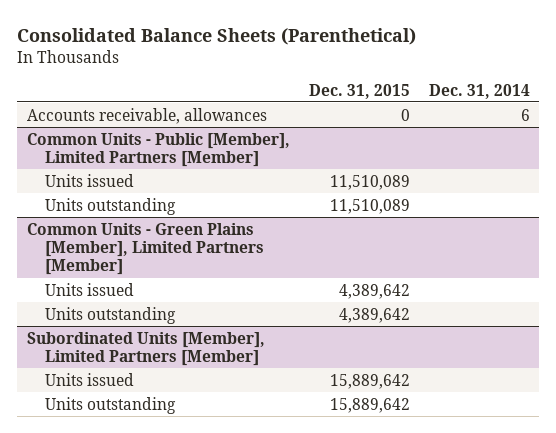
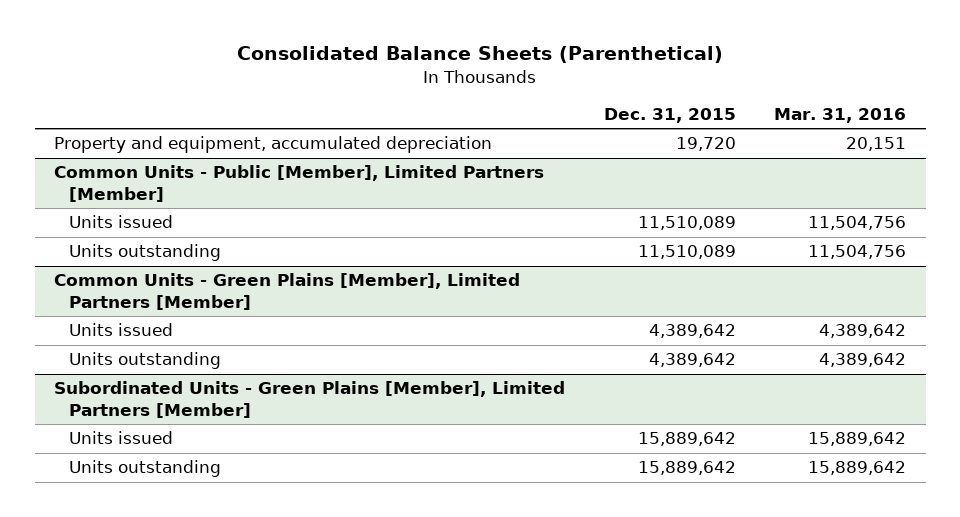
- | Dec. 31, 2015 | Dec. 31, 2014
+ | Dec. 31, 2015 | Mar. 31, 2016
- Accounts receivable, allowances | 0 | 6
+ Property and equipment, accumulated depreciation | 19,720 | 20,151
- Subordinated Units [Member], Limited Partners [Member]
+ Subordinated Units - Green Plains [Member], Limited Partners [Member]

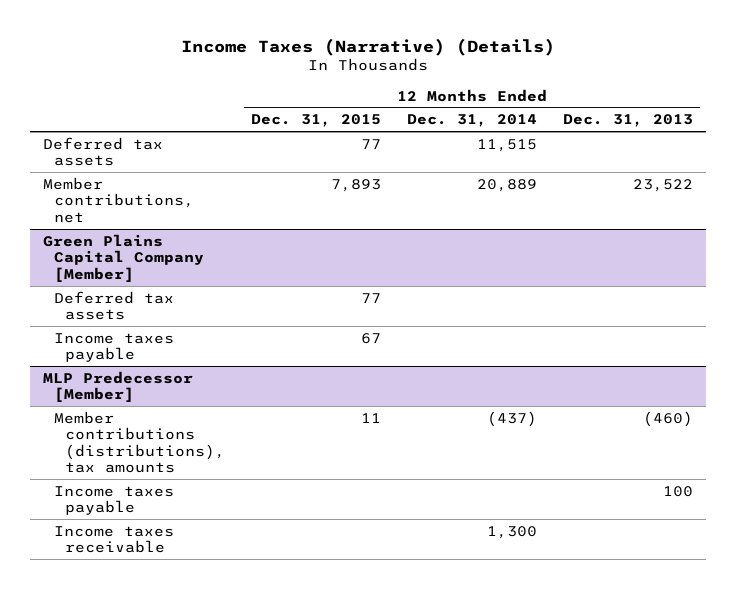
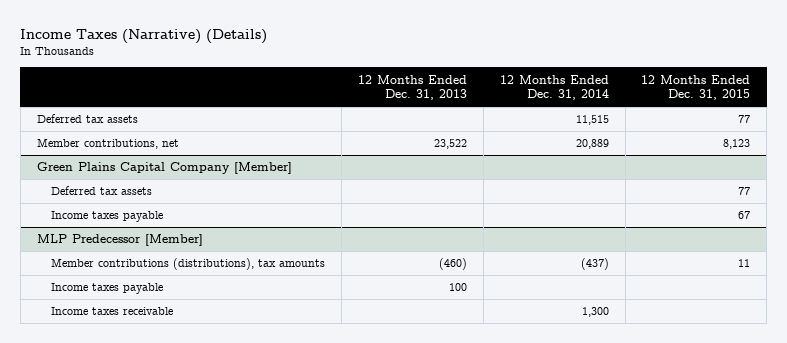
- | 12 Months Ended Dec. 31, 2015 | 12 Months Ended Dec. 31, 2014 | 12 Months Ended Dec. 31, 2013
+ | 12 Months Ended Dec. 31, 2013 | 12 Months Ended Dec. 31, 2014 | 12 Months Ended Dec. 31, 2015
- Member contributions, net | 7,893 | 20,889 | 23,522
+ Member contributions, net | 23,522 | 20,889 | 8,123

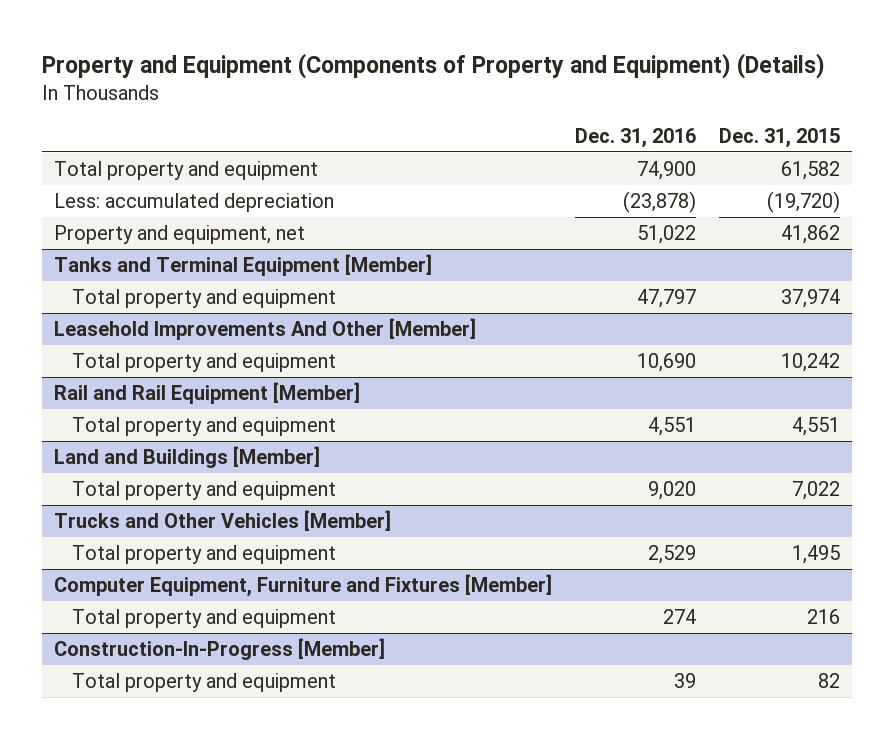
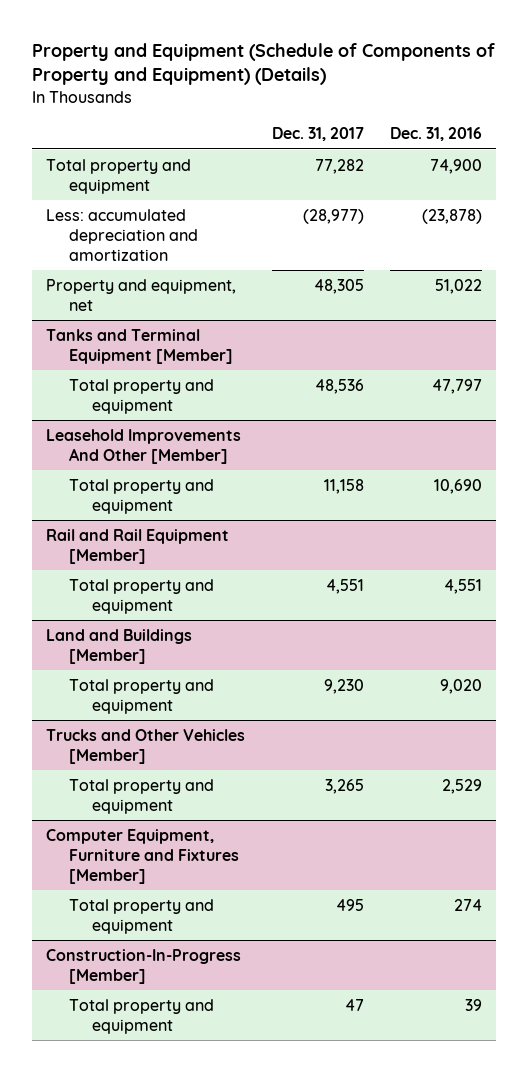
- Property and Equipment (Components of Property and Equipment) (Details)
+ Property and Equipment (Schedule of Components of Property and Equipment) (Details)
- | Dec. 31, 2016 | Dec. 31, 2015
+ | Dec. 31, 2017 | Dec. 31, 2016
- Less: accumulated depreciation | (23,878) | (19,720)
+ Less: accumulated depreciation and amortization | (28,977) | (23,878)

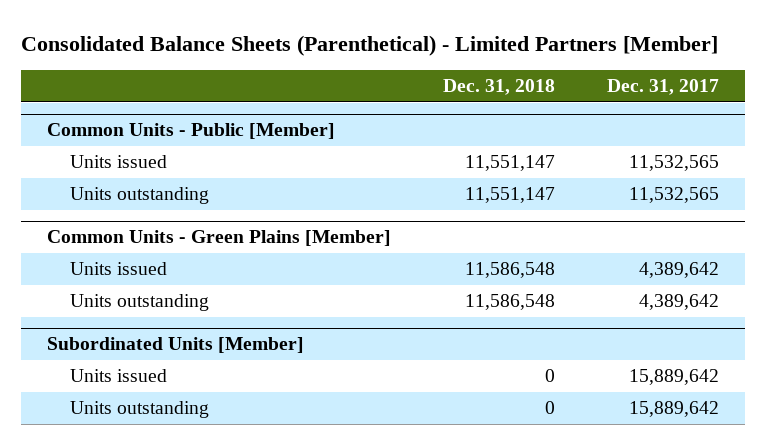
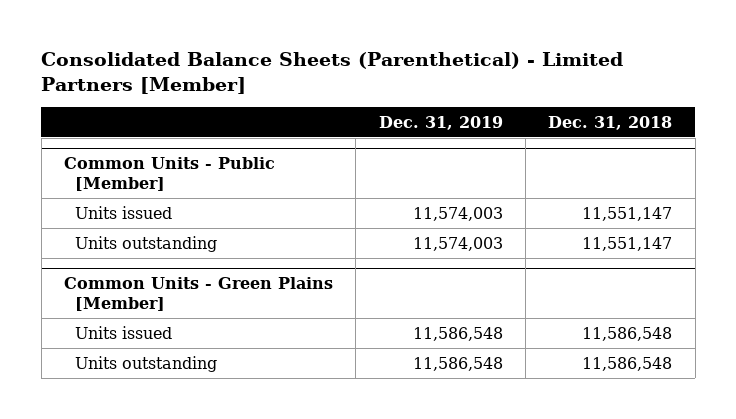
- | Dec. 31, 2018 | Dec. 31, 2017
+ | Dec. 31, 2019 | Dec. 31, 2018
- Subordinated Units [Member]
- Units issued | 0 | 15,889,642
- Units outstanding | 0 | 15,889,642

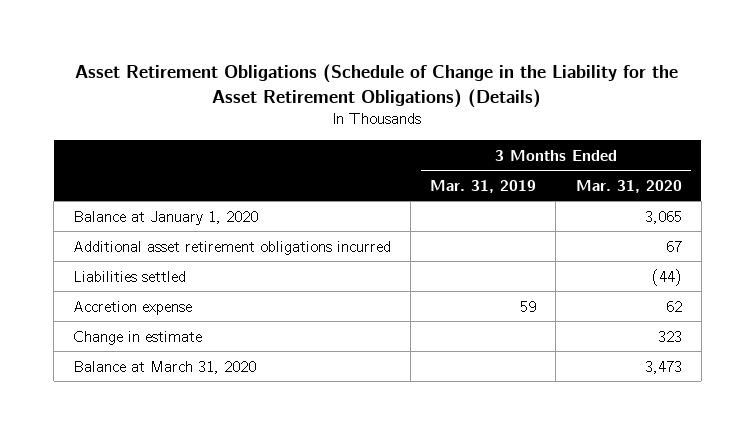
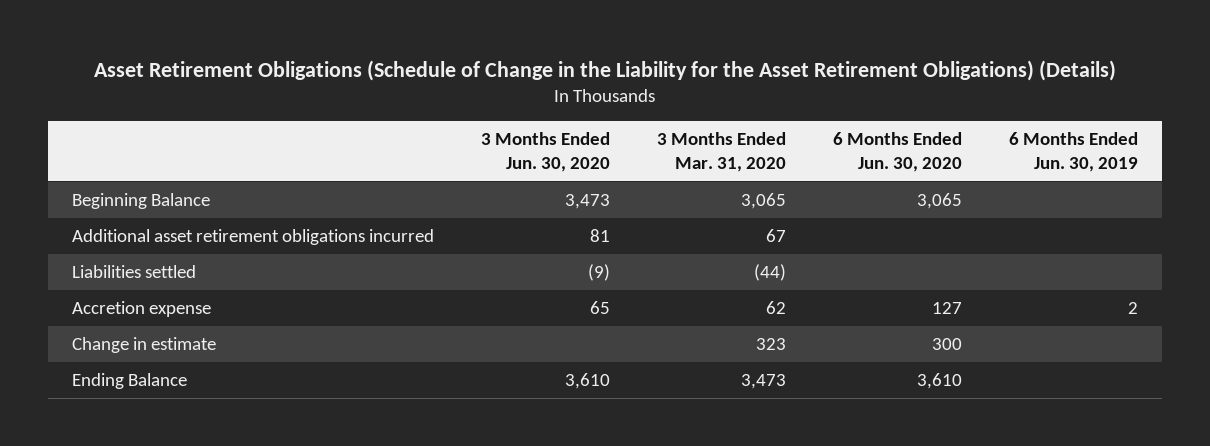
- | 3 Months Ended Mar. 31, 2019 | 3 Months Ended Mar. 31, 2020
+ | 3 Months Ended Jun. 30, 2020 | 3 Months Ended Mar. 31, 2020 | 6 Months Ended Jun. 30, 2020 | 6 Months Ended Jun. 30, 2019
- Balance at January 1, 2020 | | 3,065
+ Beginning Balance | 3,473 | 3,065 | 3,065 |
- Balance at March 31, 2020 | | 3,473
+ Ending Balance | 3,610 | 3,473 | 3,610 |

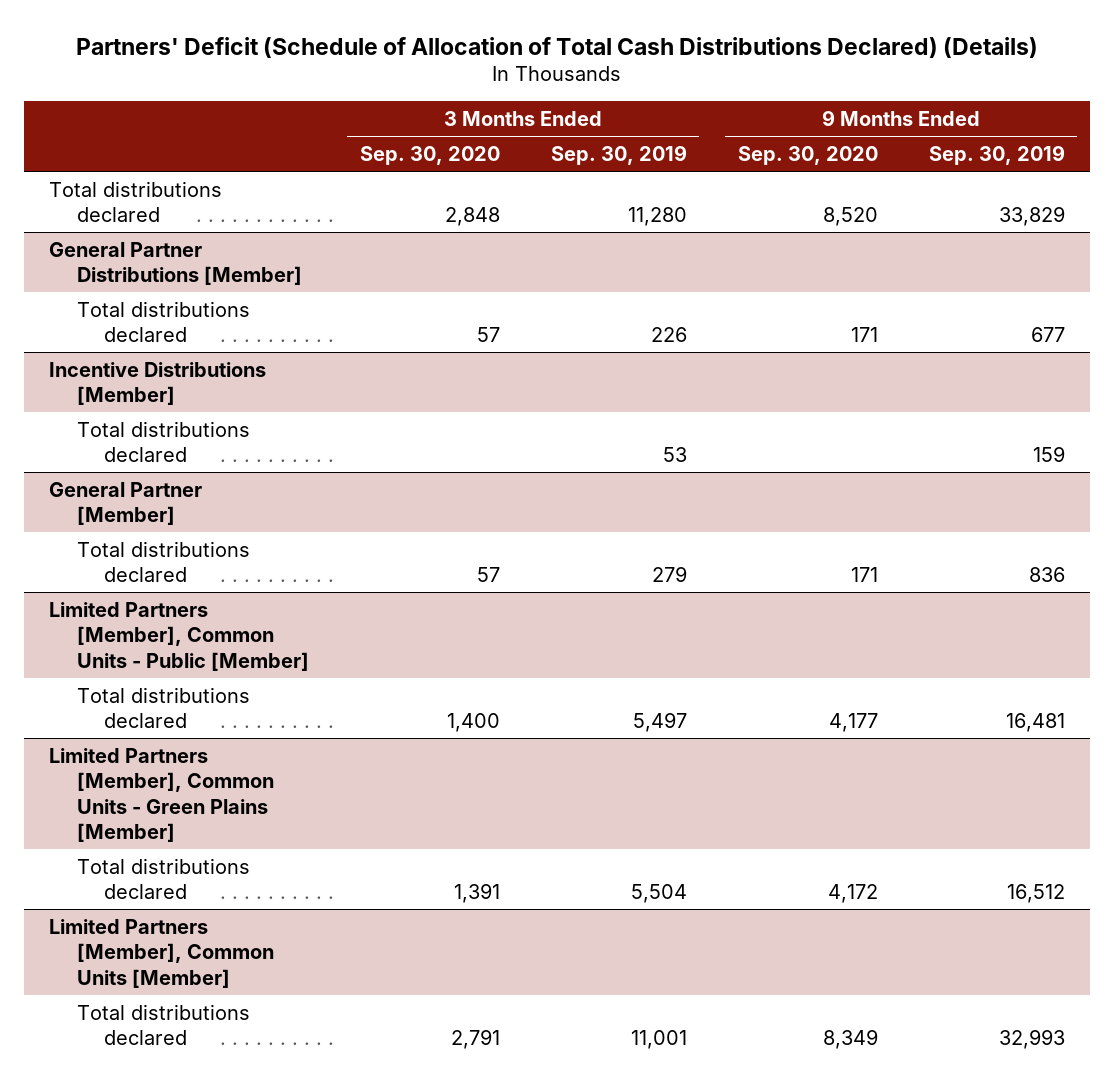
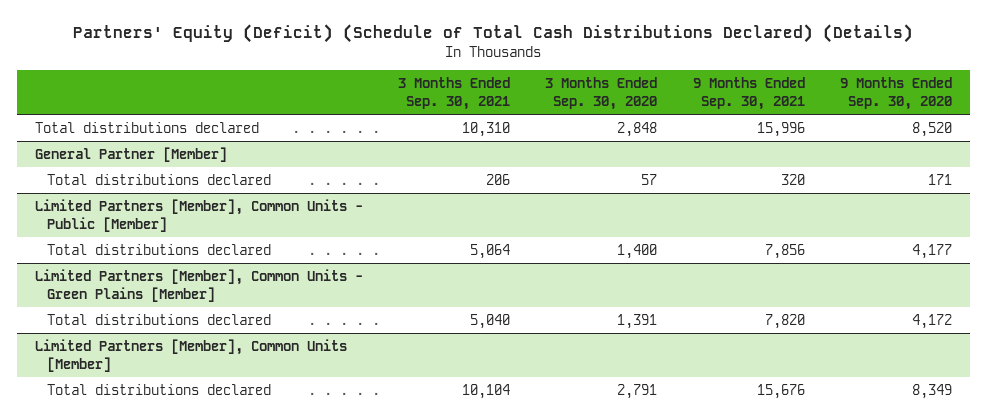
- Partners' Deficit (Schedule of Allocation of Total Cash Distributions Declared) (Details)
+ Partners' Equity (Deficit) (Schedule of Total Cash Distributions Declared) (Details)
- | 3 Months Ended Sep. 30, 2020 | 3 Months Ended Sep. 30, 2019 | 9 Months Ended Sep. 30, 2020 | 9 Months Ended Sep. 30, 2019
+ | 3 Months Ended Sep. 30, 2021 | 3 Months Ended Sep. 30, 2020 | 9 Months Ended Sep. 30, 2021 | 9 Months Ended Sep. 30, 2020
- General Partner Distributions [Member]
- Total distributions declared | 57 | 226 | 171 | 677
- Incentive Distributions [Member]
- Total distributions declared | | 53 | | 159

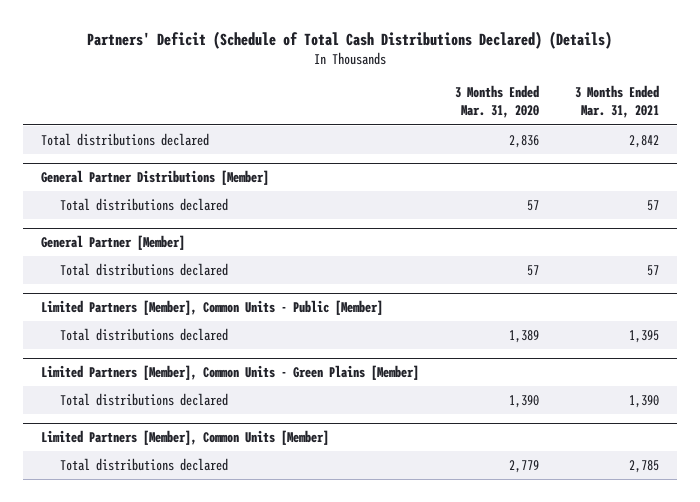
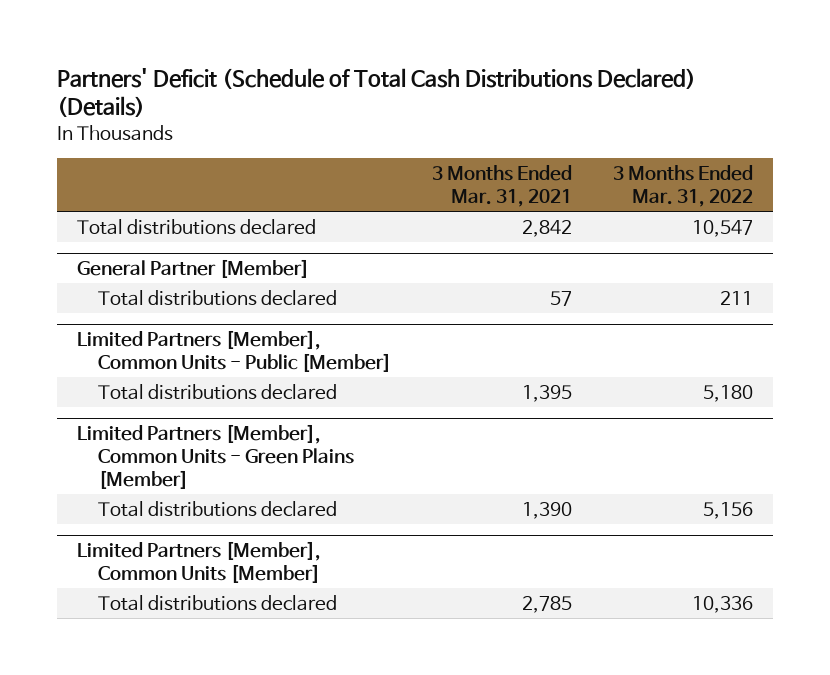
- | 3 Months Ended Mar. 31, 2020 | 3 Months Ended Mar. 31, 2021
+ | 3 Months Ended Mar. 31, 2021 | 3 Months Ended Mar. 31, 2022
- General Partner Distributions [Member]
- Total distributions declared | 57 | 57

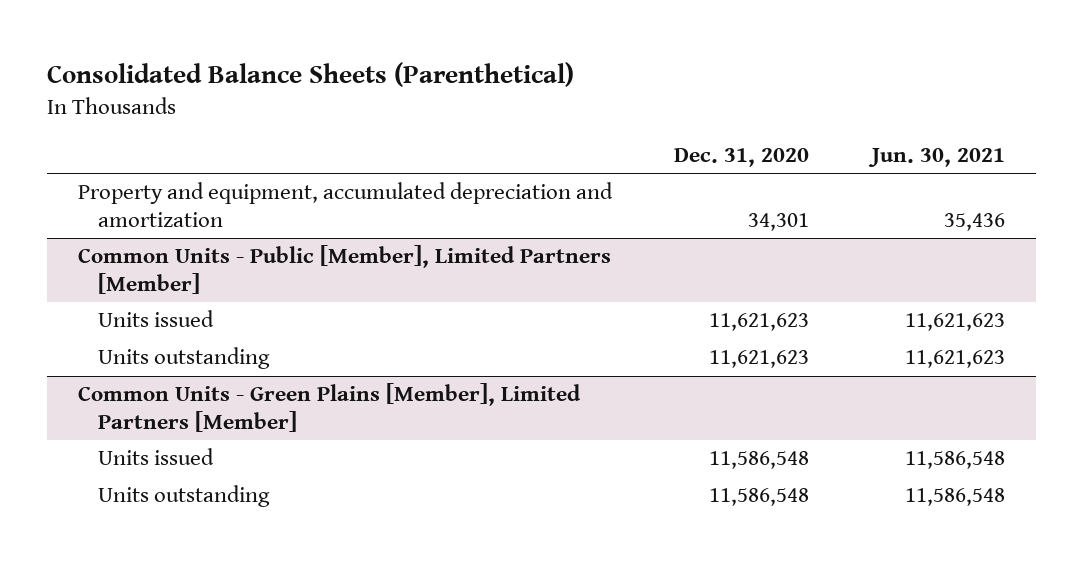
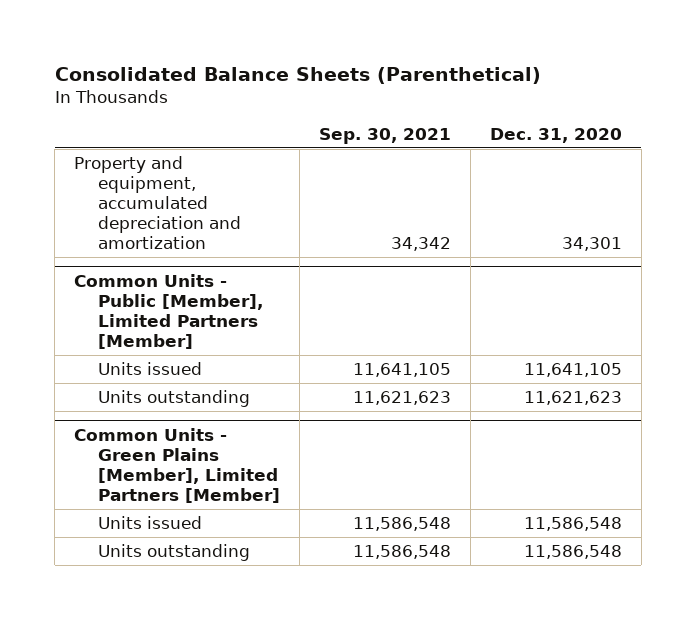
- | Dec. 31, 2020 | Jun. 30, 2021
+ | Sep. 30, 2021 | Dec. 31, 2020
@ Common Units - Public [Member], Limited Partners [Member]
- Units issued | 11,621,623 | 11,621,623
+ Units issued | 11,641,105 | 11,641,105

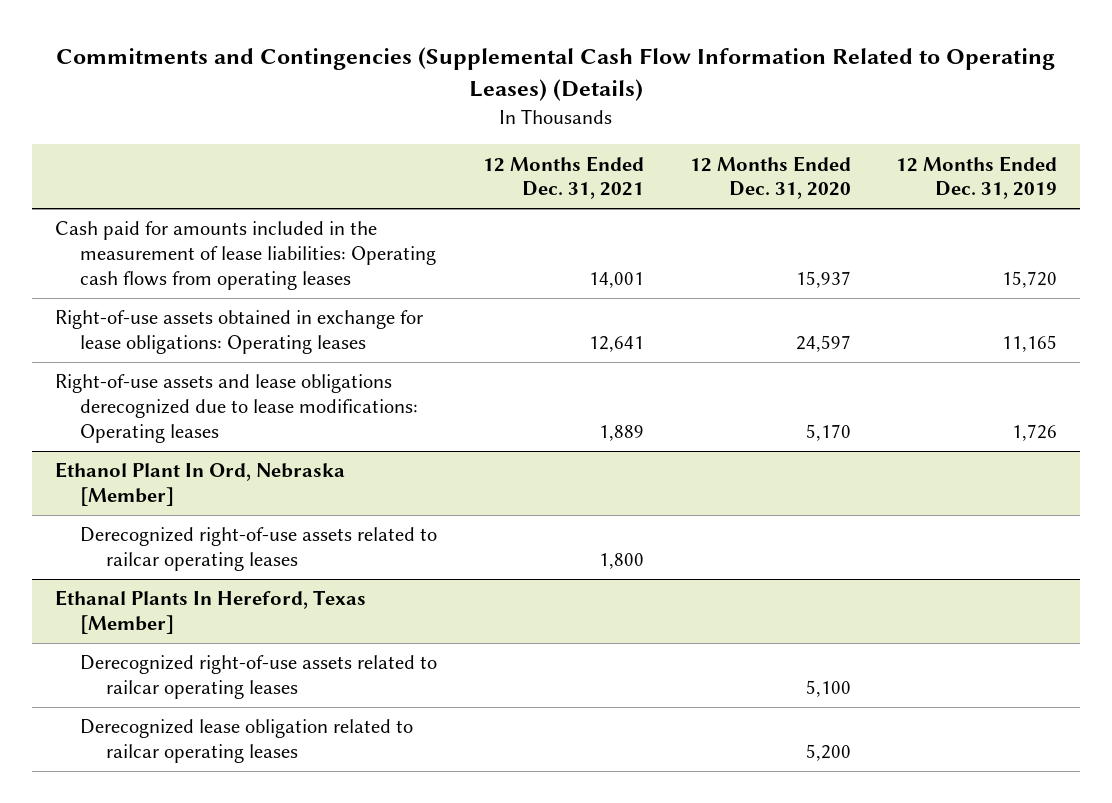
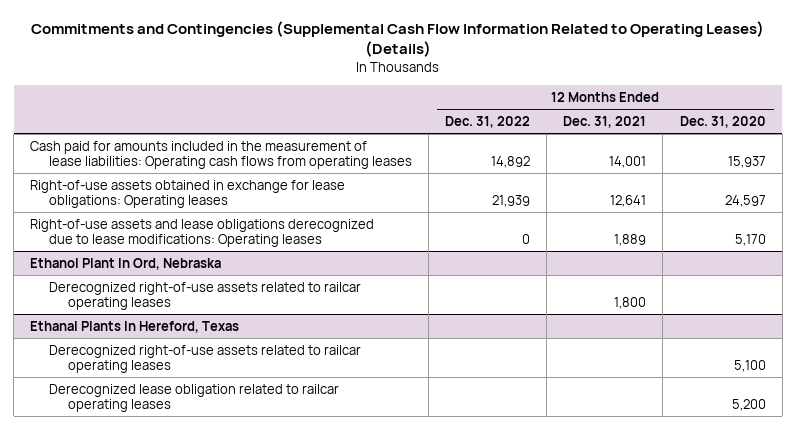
- | 12 Months Ended Dec. 31, 2021 | 12 Months Ended Dec. 31, 2020 | 12 Months Ended Dec. 31, 2019
+ | 12 Months Ended Dec. 31, 2022 | 12 Months Ended Dec. 31, 2021 | 12 Months Ended Dec. 31, 2020
- Ethanol Plant In Ord, Nebraska [Member]
+ Ethanol Plant In Ord, Nebraska
- Ethanal Plants In Hereford, Texas [Member]
+ Ethanal Plants In Hereford, Texas

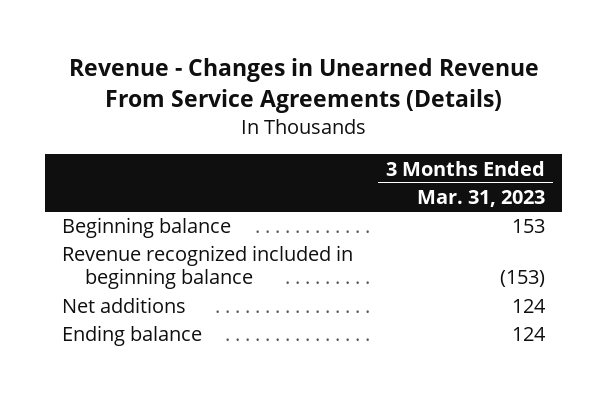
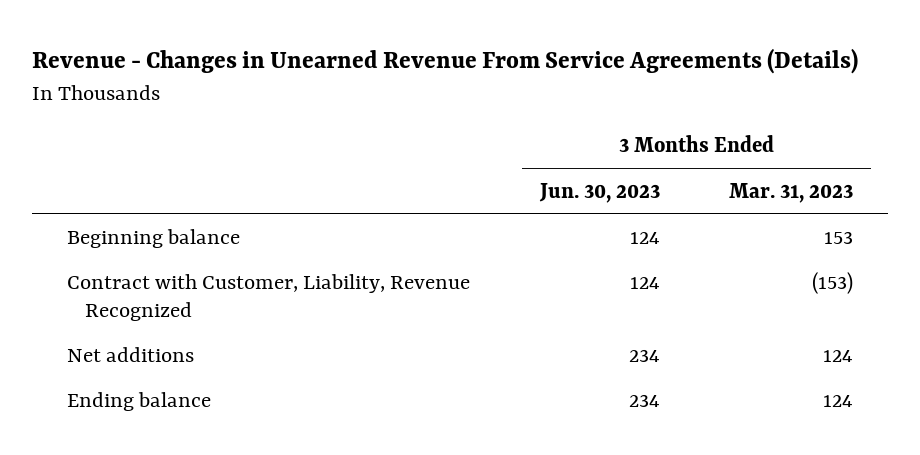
- | 3 Months Ended Mar. 31, 2023
+ | 3 Months Ended Jun. 30, 2023 | 3 Months Ended Mar. 31, 2023
- Revenue recognized included in beginning balance | (153)
+ Contract with Customer, Liability, Revenue Recognized | 124 | (153)

